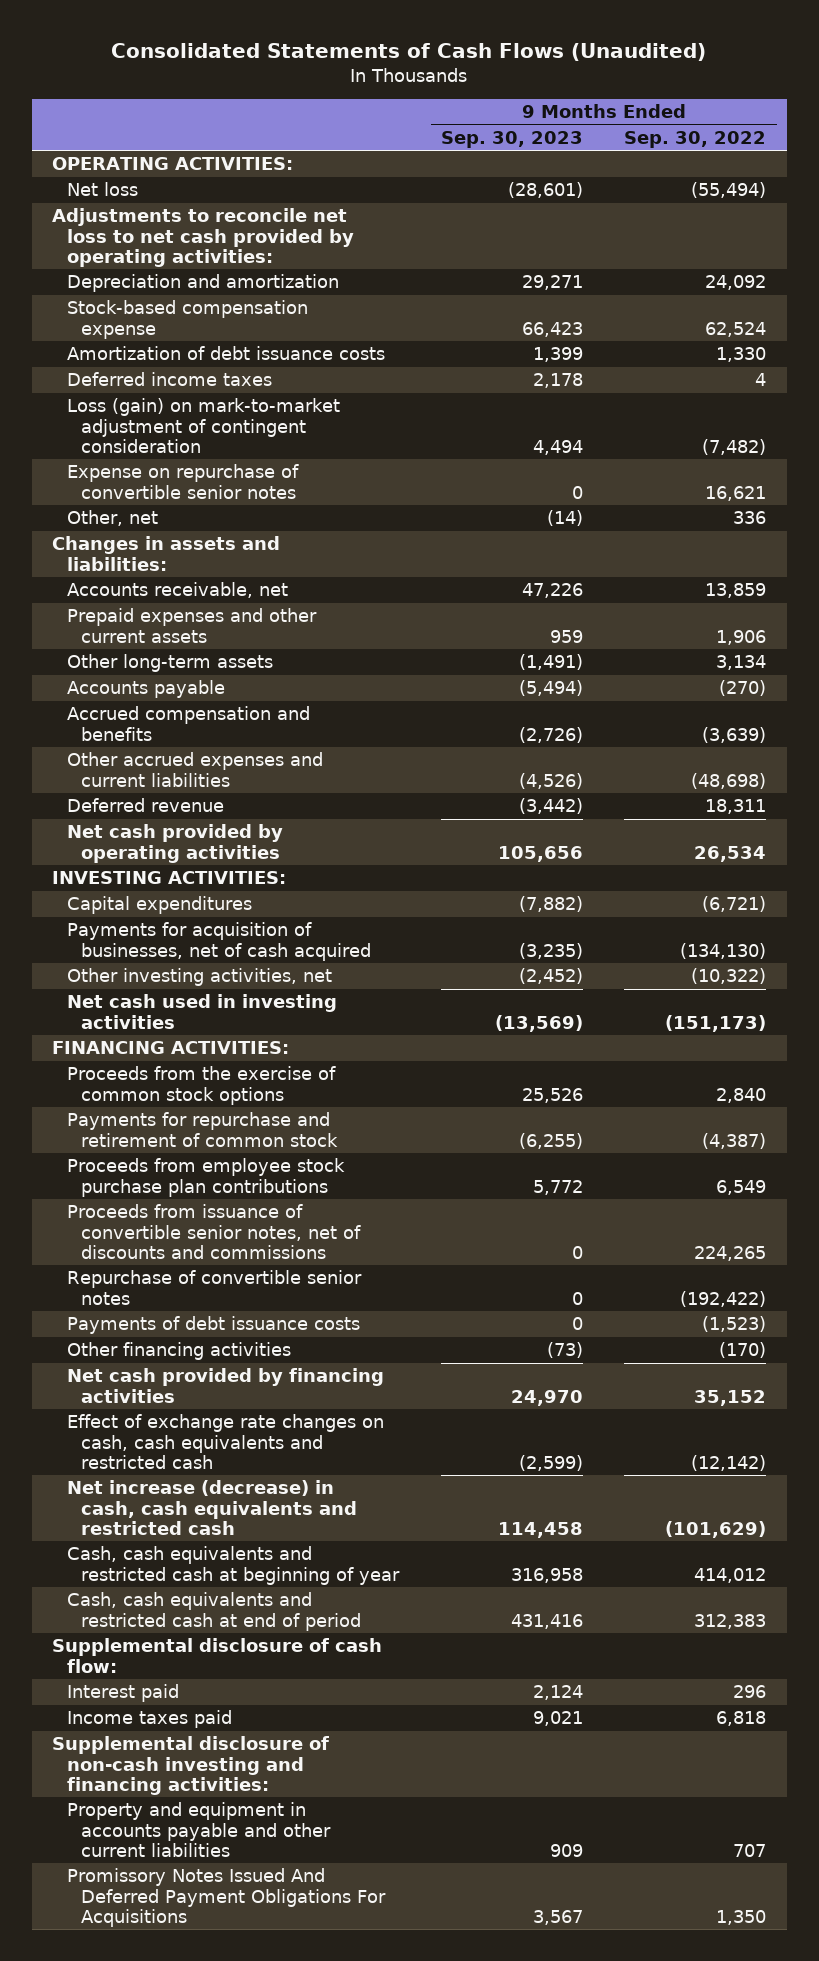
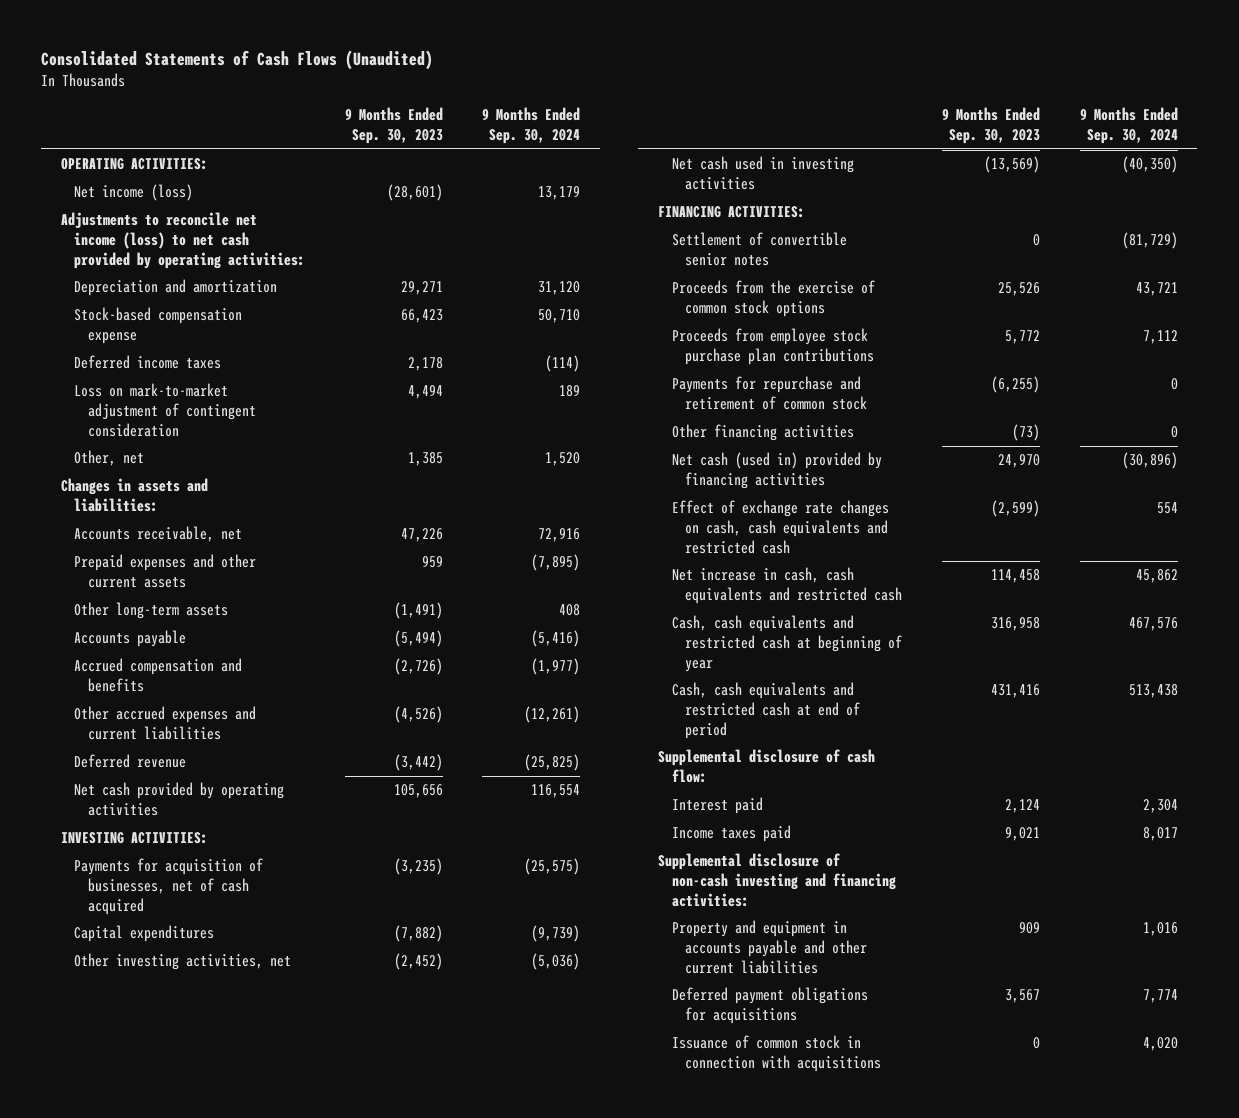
- | 9 Months Ended Sep. 30, 2023 | 9 Months Ended Sep. 30, 2022
+ | 9 Months Ended Sep. 30, 2023 | 9 Months Ended Sep. 30, 2024
- Net loss | (28,601) | (55,494)
- Adjustments to reconcile net loss to net cash provided by operating activities:
+ Net income (loss) | (28,601) | 13,179
+ Adjustments to reconcile net income (loss) to net cash provided by operating activities:
- Amortization of debt issuance costs | 1,399 | 1,330
- Loss (gain) on mark-to-market adjustment of contingent consideration | 4,494 | (7,482)
- Expense on repurchase of convertible senior notes | 0 | 16,621
- Other, net | (14) | 336
+ Loss on mark-to-market adjustment of contingent consideration | 4,494 | 189
+ Other, net | 1,385 | 1,520
moved down: Capital expenditures | (7,882) | (9,739)
+ Settlement of convertible senior notes | 0 | (81,729)
- Proceeds from issuance of convertible senior notes, net of discounts and commissions | 0 | 224,265
- Repurchase of convertible senior notes | 0 | (192,422)
- Payments of debt issuance costs | 0 | (1,523)
moved down: Payments for repurchase and retirement of common stock | (6,255) | 0
- Net cash provided by financing activities | 24,970 | 35,152
+ Net cash (used in) provided by financing activities | 24,970 | (30,896)
- Net increase (decrease) in cash, cash equivalents and restricted cash | 114,458 | (101,629)
+ Net increase in cash, cash equivalents and restricted cash | 114,458 | 45,862
- Promissory Notes Issued And Deferred Payment Obligations For Acquisitions | 3,567 | 1,350
+ Deferred payment obligations for acquisitions | 3,567 | 7,774
+ Issuance of common stock in connection with acquisitions | 0 | 4,020

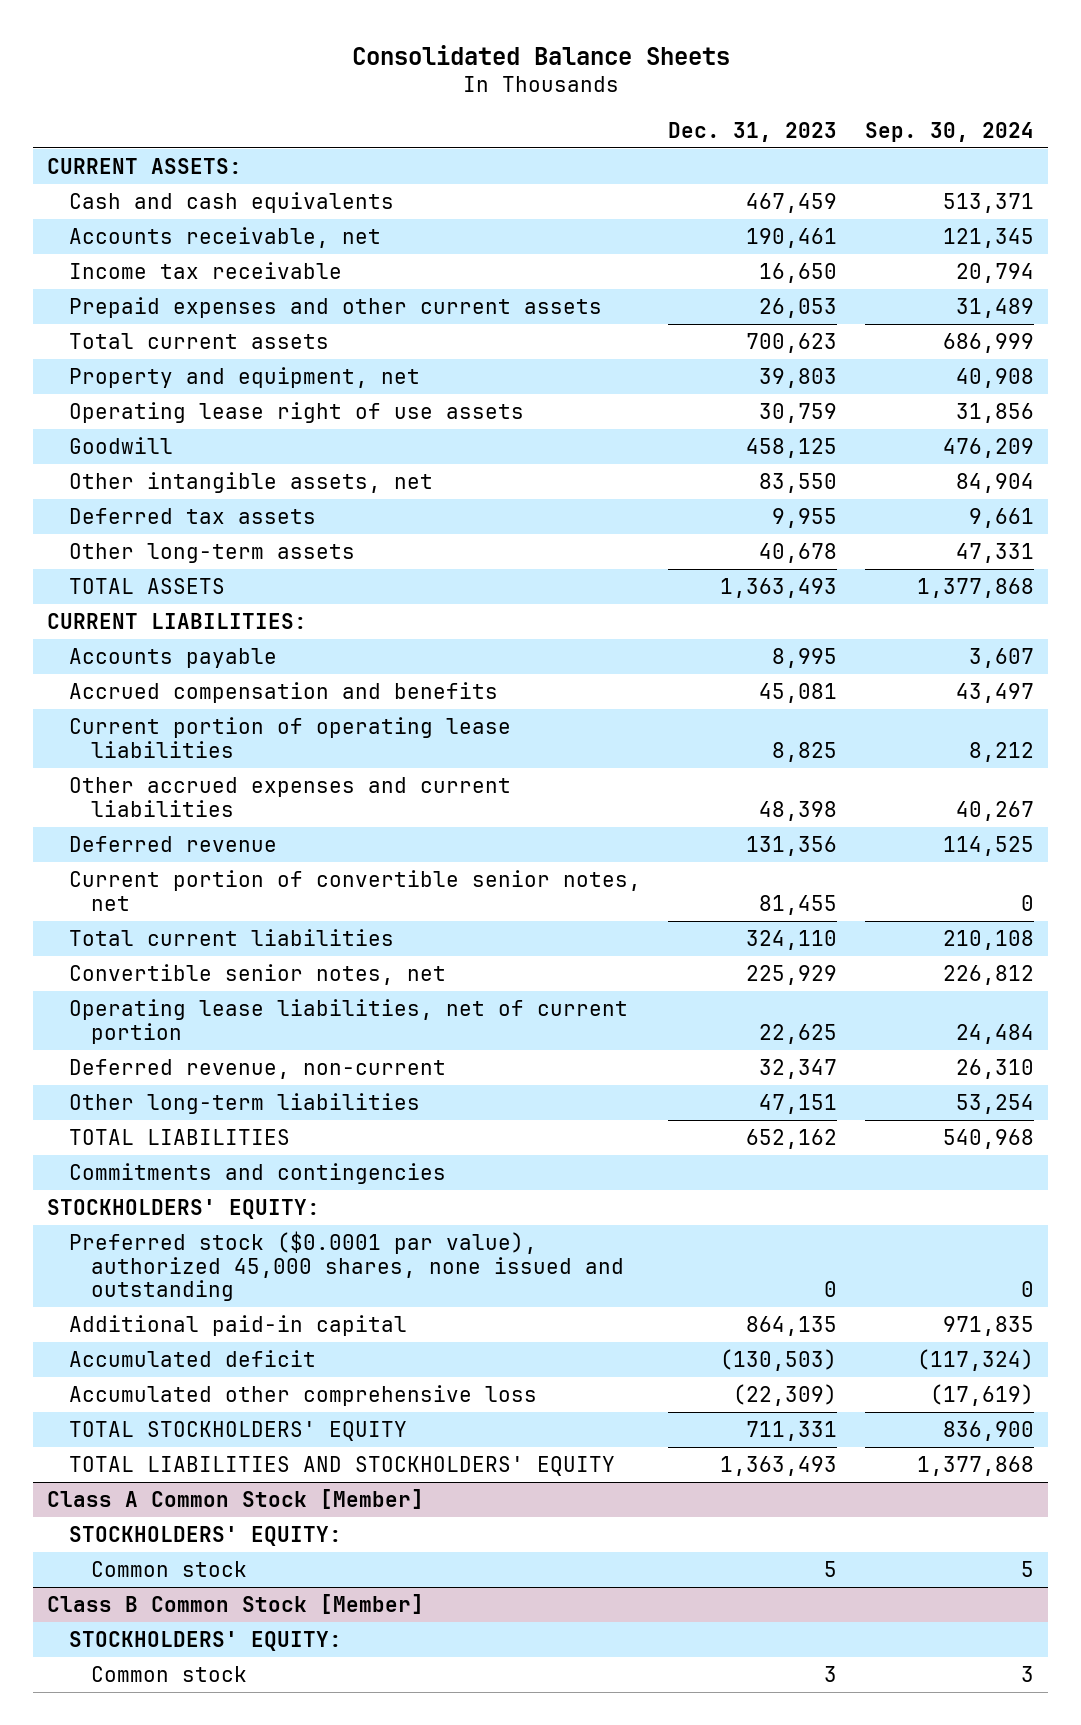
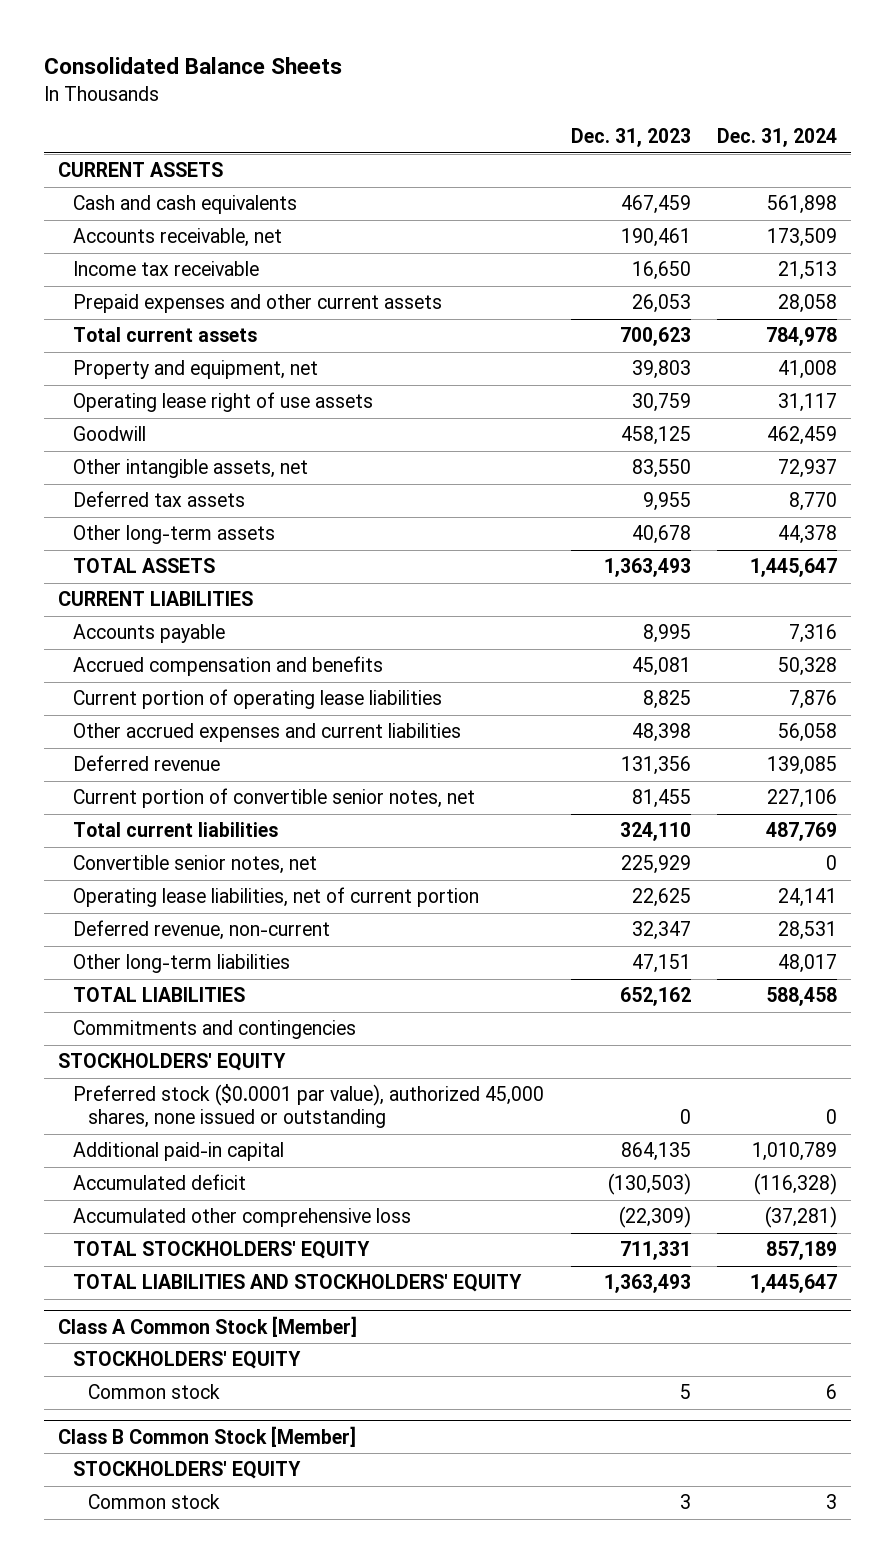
- | Dec. 31, 2023 | Sep. 30, 2024
+ | Dec. 31, 2023 | Dec. 31, 2024
- CURRENT ASSETS:
+ CURRENT ASSETS
- CURRENT LIABILITIES:
+ CURRENT LIABILITIES
- STOCKHOLDERS' EQUITY:
- Preferred stock ($0.0001 par value), authorized 45,000 shares, none issued and outstanding | 0 | 0
+ STOCKHOLDERS' EQUITY
+ Preferred stock ($0.0001 par value), authorized 45,000 shares, none issued or outstanding | 0 | 0
@ Class A Common Stock [Member]
- STOCKHOLDERS' EQUITY:
+ STOCKHOLDERS' EQUITY
@ Class B Common Stock [Member]
- STOCKHOLDERS' EQUITY:
+ STOCKHOLDERS' EQUITY

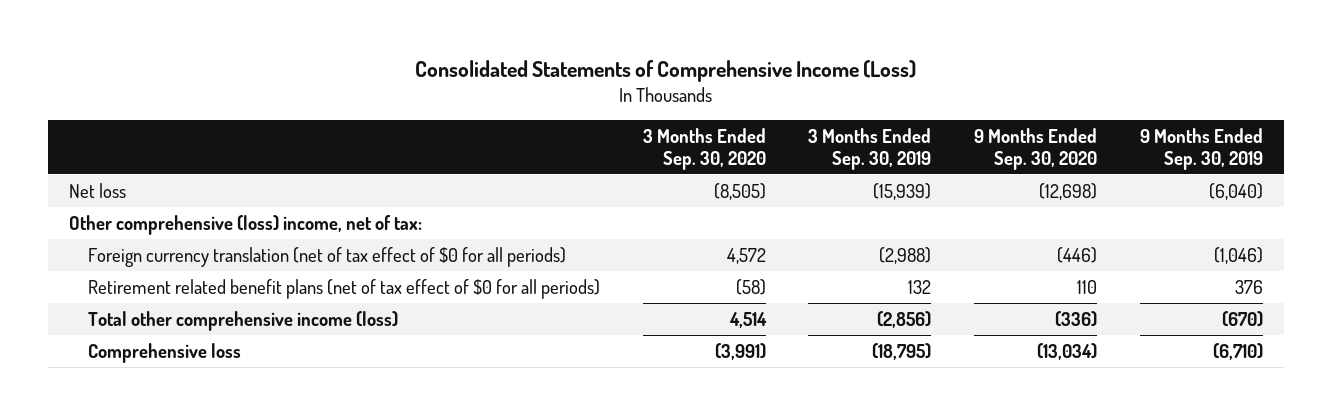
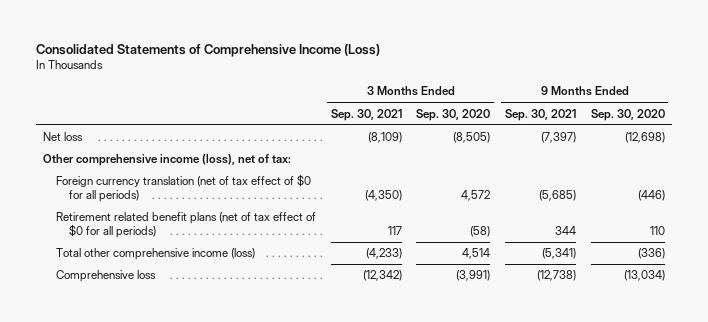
- | 3 Months Ended Sep. 30, 2020 | 3 Months Ended Sep. 30, 2019 | 9 Months Ended Sep. 30, 2020 | 9 Months Ended Sep. 30, 2019
+ | 3 Months Ended Sep. 30, 2021 | 3 Months Ended Sep. 30, 2020 | 9 Months Ended Sep. 30, 2021 | 9 Months Ended Sep. 30, 2020
- Other comprehensive (loss) income, net of tax:
+ Other comprehensive income (loss), net of tax:

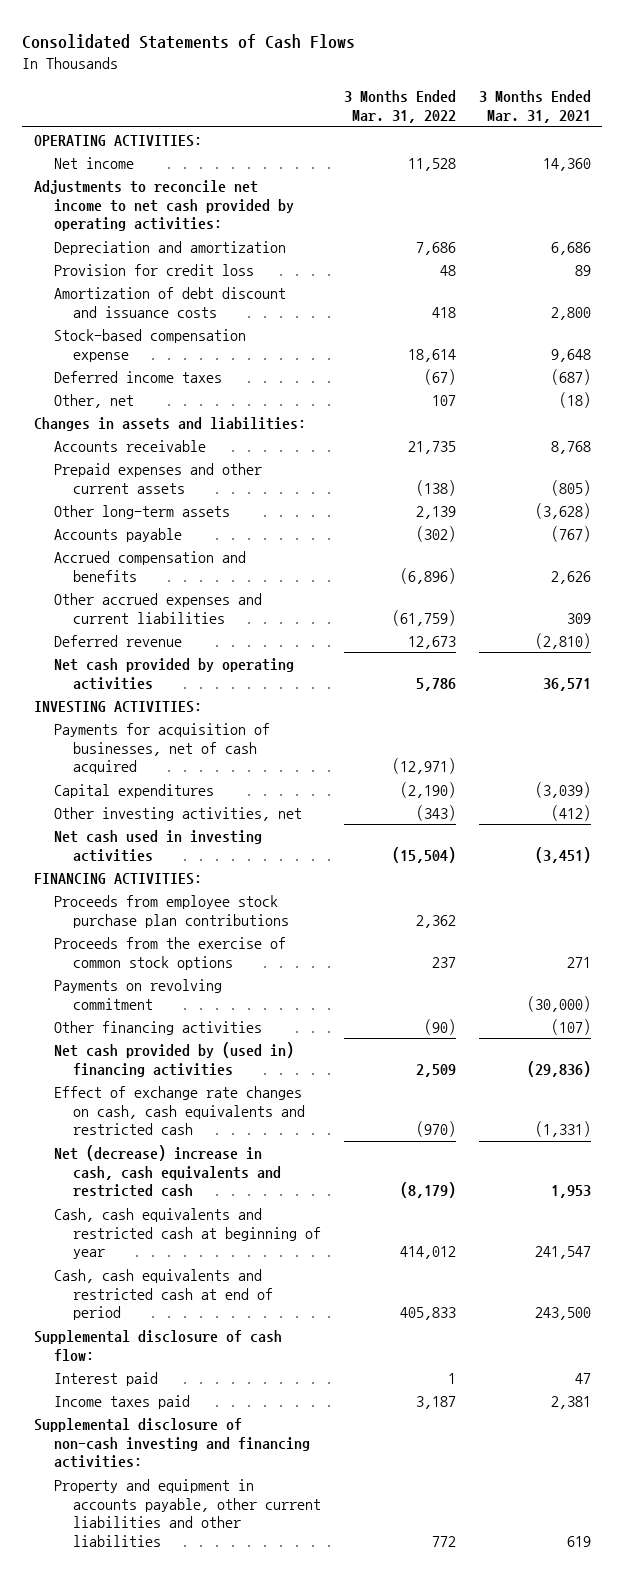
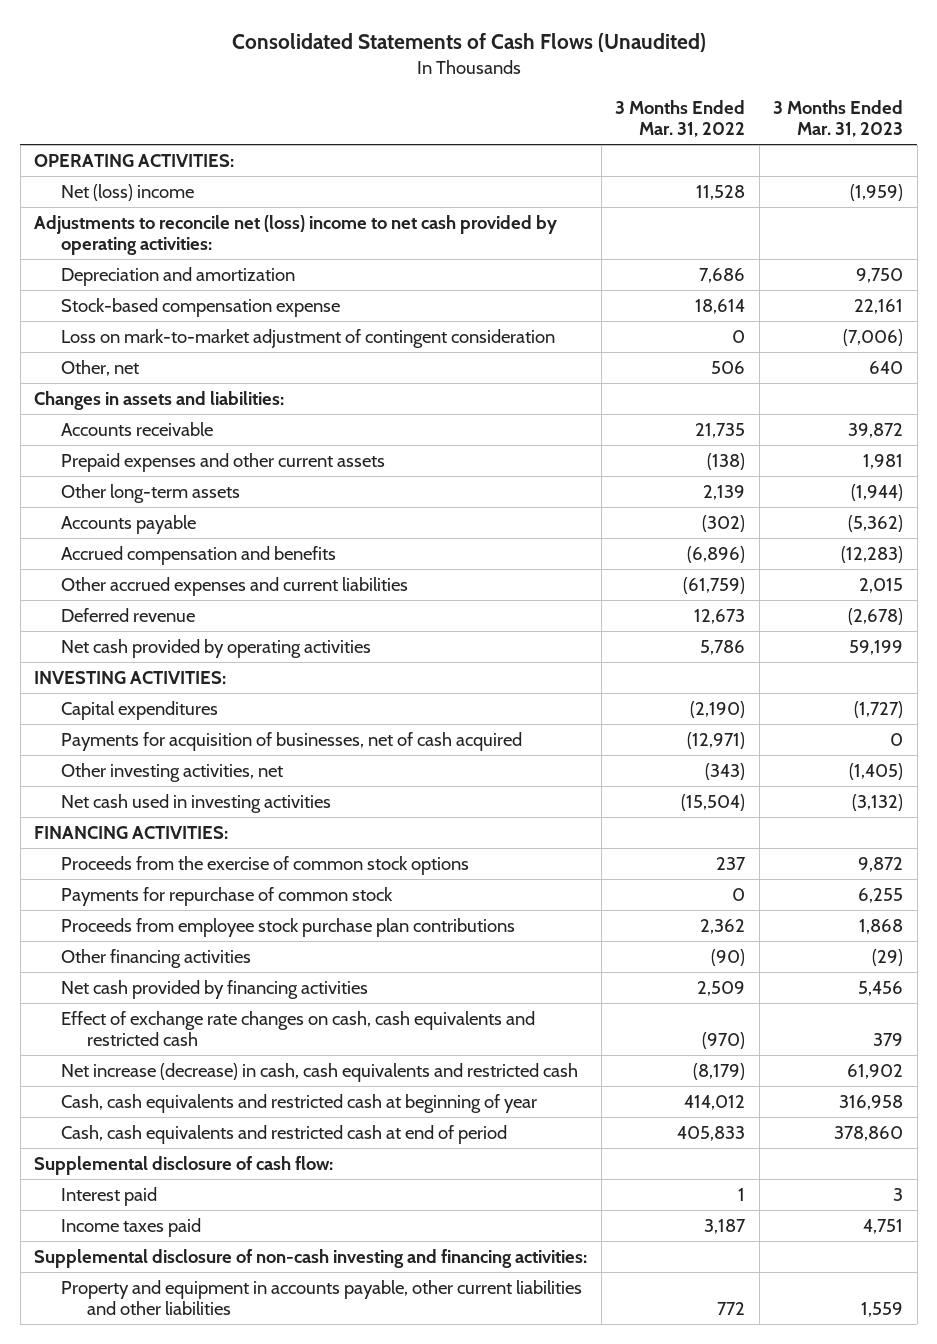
- Consolidated Statements of Cash Flows
+ Consolidated Statements of Cash Flows (Unaudited)
- | 3 Months Ended Mar. 31, 2022 | 3 Months Ended Mar. 31, 2021
+ | 3 Months Ended Mar. 31, 2022 | 3 Months Ended Mar. 31, 2023
- Net income | 11,528 | 14,360
- Adjustments to reconcile net income to net cash provided by operating activities:
+ Net (loss) income | 11,528 | (1,959)
+ Adjustments to reconcile net (loss) income to net cash provided by operating activities:
- Provision for credit loss | 48 | 89
- Amortization of debt discount and issuance costs | 418 | 2,800
- Deferred income taxes | (67) | (687)
- Other, net | 107 | (18)
+ Loss on mark-to-market adjustment of contingent consideration | 0 | (7,006)
+ Other, net | 506 | 640
moved down: Payments for acquisition of businesses, net of cash acquired | (12,971) | 0
- Payments on revolving commitment | | (30,000)
+ Payments for repurchase of common stock | 0 | 6,255
moved down: Proceeds from employee stock purchase plan contributions | 2,362 | 1,868
- Net cash provided by (used in) financing activities | 2,509 | (29,836)
+ Net cash provided by financing activities | 2,509 | 5,456
- Net (decrease) increase in cash, cash equivalents and restricted cash | (8,179) | 1,953
+ Net increase (decrease) in cash, cash equivalents and restricted cash | (8,179) | 61,902

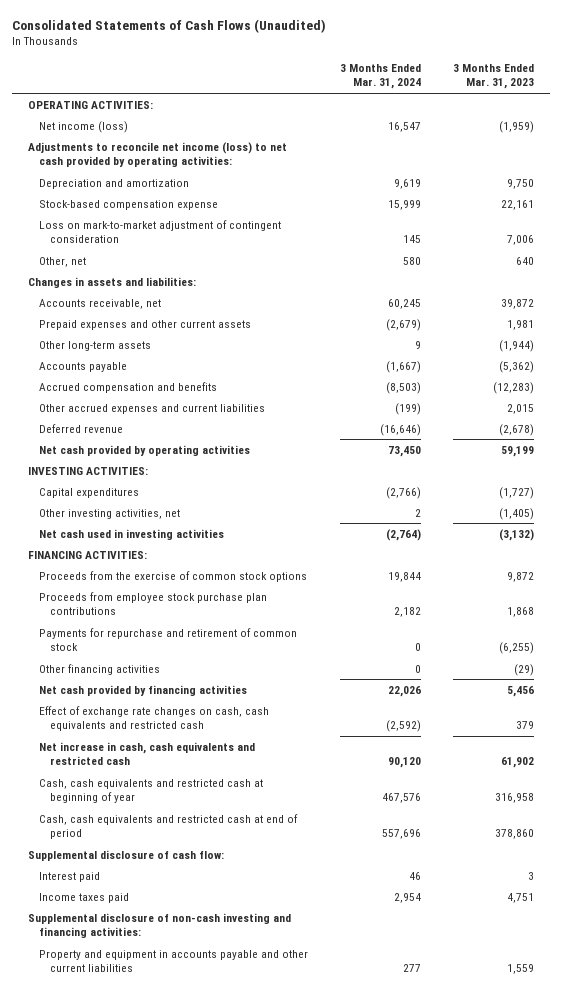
- | 3 Months Ended Mar. 31, 2022 | 3 Months Ended Mar. 31, 2023
+ | 3 Months Ended Mar. 31, 2024 | 3 Months Ended Mar. 31, 2023
- Net (loss) income | 11,528 | (1,959)
- Adjustments to reconcile net (loss) income to net cash provided by operating activities:
+ Net income (loss) | 16,547 | (1,959)
+ Adjustments to reconcile net income (loss) to net cash provided by operating activities:
- Loss on mark-to-market adjustment of contingent consideration | 0 | (7,006)
+ Loss on mark-to-market adjustment of contingent consideration | 145 | 7,006
- Accounts receivable | 21,735 | 39,872
+ Accounts receivable, net | 60,245 | 39,872
- Payments for acquisition of businesses, net of cash acquired | (12,971) | 0
- Payments for repurchase of common stock | 0 | 6,255
+ Payments for repurchase and retirement of common stock | 0 | (6,255)
- Net increase (decrease) in cash, cash equivalents and restricted cash | (8,179) | 61,902
+ Net increase in cash, cash equivalents and restricted cash | 90,120 | 61,902
- Property and equipment in accounts payable, other current liabilities and other liabilities | 772 | 1,559
+ Property and equipment in accounts payable and other current liabilities | 277 | 1,559

